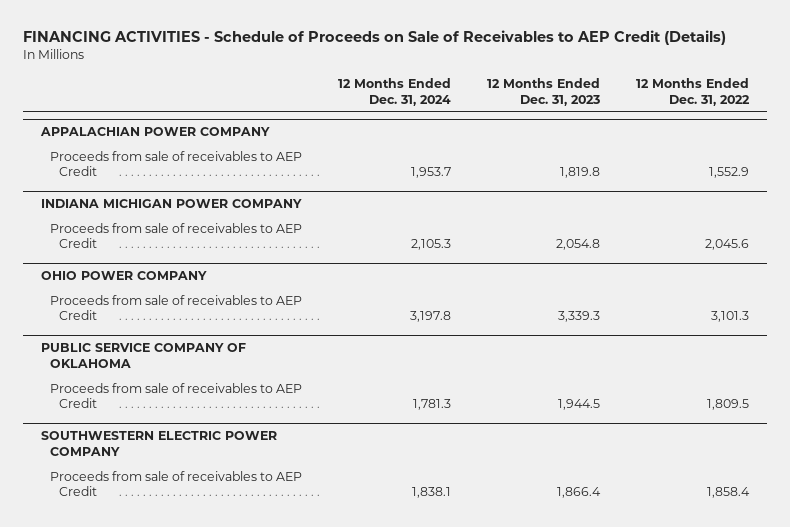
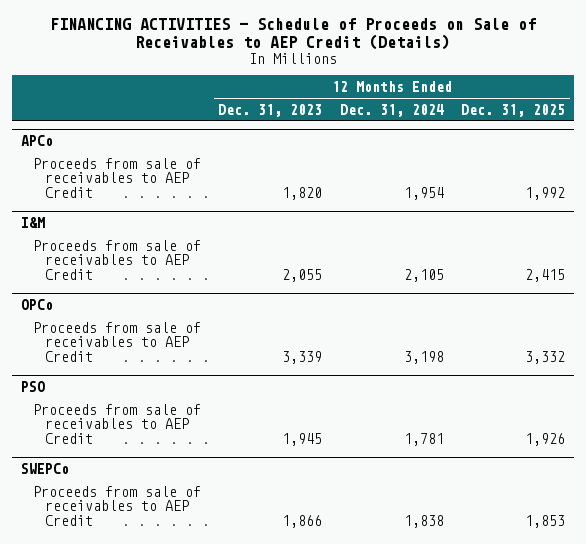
- | 12 Months Ended Dec. 31, 2024 | 12 Months Ended Dec. 31, 2023 | 12 Months Ended Dec. 31, 2022
+ | 12 Months Ended Dec. 31, 2023 | 12 Months Ended Dec. 31, 2024 | 12 Months Ended Dec. 31, 2025
- APPALACHIAN POWER COMPANY
- Proceeds from sale of receivables to AEP Credit | 1,953.7 | 1,819.8 | 1,552.9
- INDIANA MICHIGAN POWER COMPANY
- Proceeds from sale of receivables to AEP Credit | 2,105.3 | 2,054.8 | 2,045.6
- OHIO POWER COMPANY
- Proceeds from sale of receivables to AEP Credit | 3,197.8 | 3,339.3 | 3,101.3
- PUBLIC SERVICE COMPANY OF OKLAHOMA
- Proceeds from sale of receivables to AEP Credit | 1,781.3 | 1,944.5 | 1,809.5
- SOUTHWESTERN ELECTRIC POWER COMPANY
- Proceeds from sale of receivables to AEP Credit | 1,838.1 | 1,866.4 | 1,858.4
+ APCo
+ Proceeds from sale of receivables to AEP Credit | 1,820 | 1,954 | 1,992
+ I&M
+ Proceeds from sale of receivables to AEP Credit | 2,055 | 2,105 | 2,415
+ OPCo
+ Proceeds from sale of receivables to AEP Credit | 3,339 | 3,198 | 3,332
+ PSO
+ Proceeds from sale of receivables to AEP Credit | 1,945 | 1,781 | 1,926
+ SWEPCo
+ Proceeds from sale of receivables to AEP Credit | 1,866 | 1,838 | 1,853

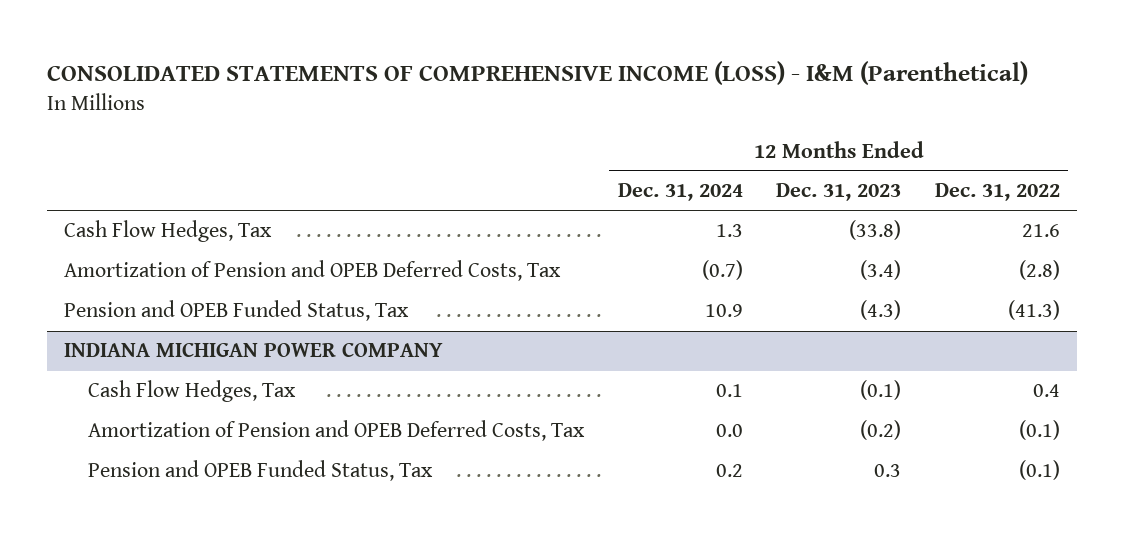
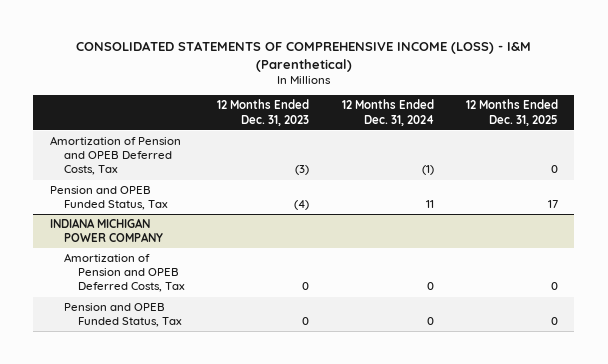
- | 12 Months Ended Dec. 31, 2024 | 12 Months Ended Dec. 31, 2023 | 12 Months Ended Dec. 31, 2022
+ | 12 Months Ended Dec. 31, 2023 | 12 Months Ended Dec. 31, 2024 | 12 Months Ended Dec. 31, 2025
- Cash Flow Hedges, Tax | 1.3 | (33.8) | 21.6
- Amortization of Pension and OPEB Deferred Costs, Tax | (0.7) | (3.4) | (2.8)
- Pension and OPEB Funded Status, Tax | 10.9 | (4.3) | (41.3)
+ Amortization of Pension and OPEB Deferred Costs, Tax | (3) | (1) | 0
+ Pension and OPEB Funded Status, Tax | (4) | 11 | 17
@ INDIANA MICHIGAN POWER COMPANY
- Cash Flow Hedges, Tax | 0.1 | (0.1) | 0.4
- Amortization of Pension and OPEB Deferred Costs, Tax | 0.0 | (0.2) | (0.1)
- Pension and OPEB Funded Status, Tax | 0.2 | 0.3 | (0.1)
+ Amortization of Pension and OPEB Deferred Costs, Tax | 0 | 0 | 0
+ Pension and OPEB Funded Status, Tax | 0 | 0 | 0

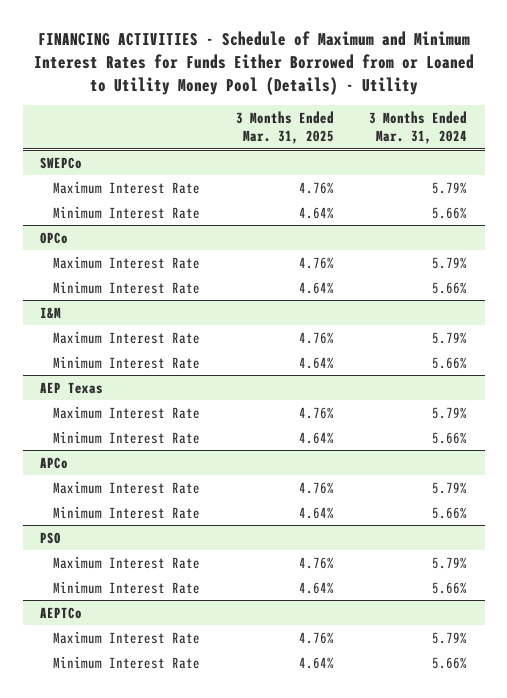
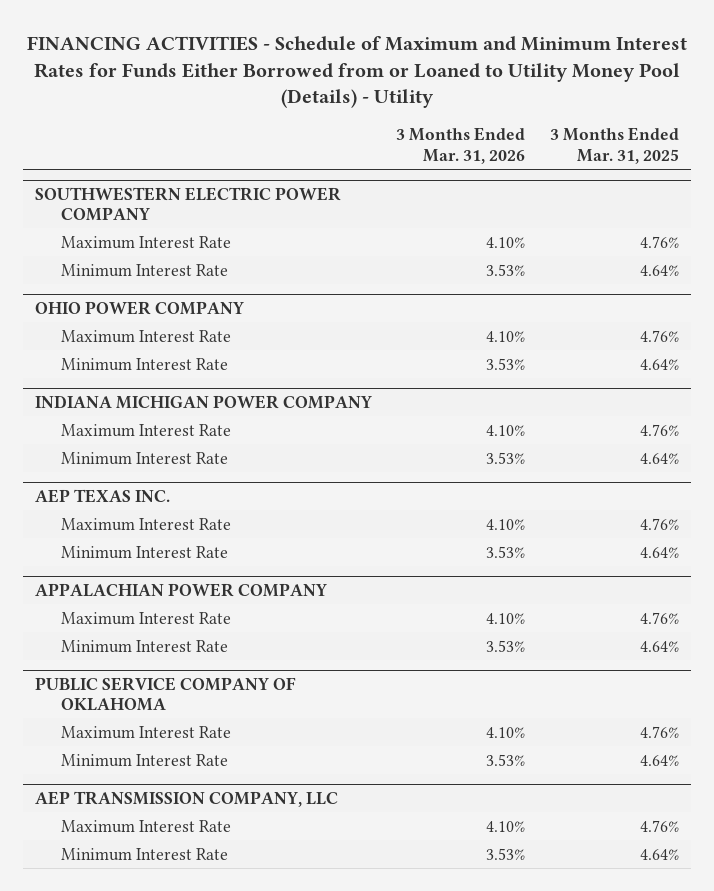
- | 3 Months Ended Mar. 31, 2025 | 3 Months Ended Mar. 31, 2024
+ | 3 Months Ended Mar. 31, 2026 | 3 Months Ended Mar. 31, 2025
- SWEPCo
+ SOUTHWESTERN ELECTRIC POWER COMPANY
- OPCo
+ OHIO POWER COMPANY
- I&M
+ INDIANA MICHIGAN POWER COMPANY
- AEP Texas
+ AEP TEXAS INC.
- APCo
+ APPALACHIAN POWER COMPANY
- PSO
+ PUBLIC SERVICE COMPANY OF OKLAHOMA
- AEPTCo
+ AEP TRANSMISSION COMPANY, LLC

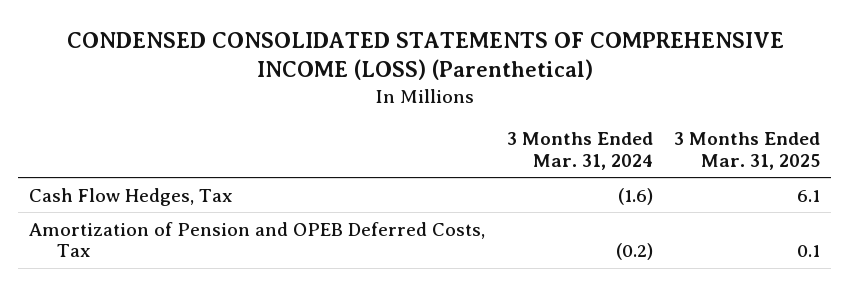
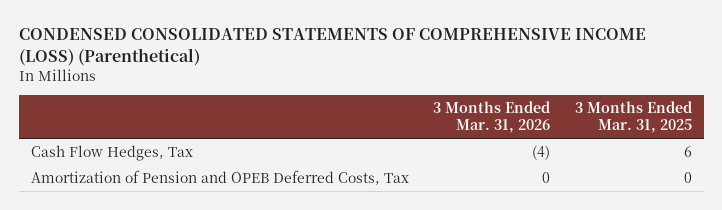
- | 3 Months Ended Mar. 31, 2024 | 3 Months Ended Mar. 31, 2025
+ | 3 Months Ended Mar. 31, 2026 | 3 Months Ended Mar. 31, 2025
- Cash Flow Hedges, Tax | (1.6) | 6.1
- Amortization of Pension and OPEB Deferred Costs, Tax | (0.2) | 0.1
+ Cash Flow Hedges, Tax | (4) | 6
+ Amortization of Pension and OPEB Deferred Costs, Tax | 0 | 0

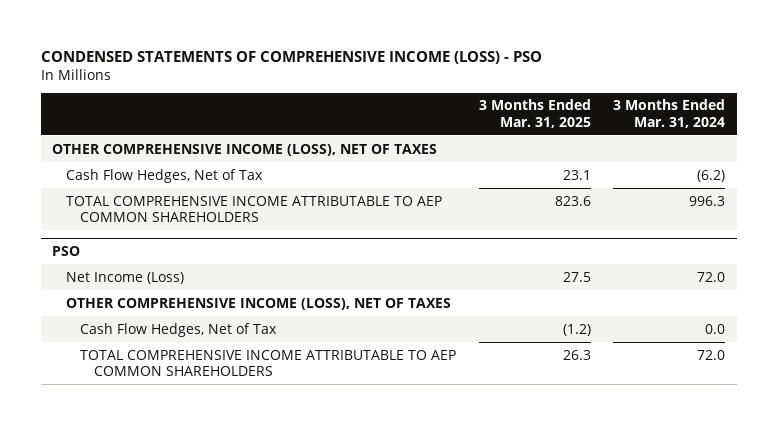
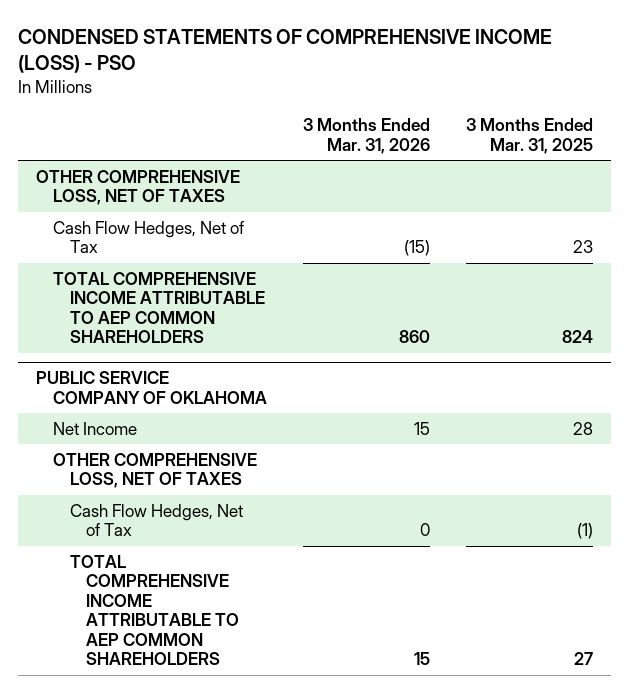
- | 3 Months Ended Mar. 31, 2025 | 3 Months Ended Mar. 31, 2024
+ | 3 Months Ended Mar. 31, 2026 | 3 Months Ended Mar. 31, 2025
- OTHER COMPREHENSIVE INCOME (LOSS), NET OF TAXES
- Cash Flow Hedges, Net of Tax | 23.1 | (6.2)
- TOTAL COMPREHENSIVE INCOME ATTRIBUTABLE TO AEP COMMON SHAREHOLDERS | 823.6 | 996.3
- PSO
- Net Income (Loss) | 27.5 | 72.0
- OTHER COMPREHENSIVE INCOME (LOSS), NET OF TAXES
- Cash Flow Hedges, Net of Tax | (1.2) | 0.0
- TOTAL COMPREHENSIVE INCOME ATTRIBUTABLE TO AEP COMMON SHAREHOLDERS | 26.3 | 72.0
+ OTHER COMPREHENSIVE LOSS, NET OF TAXES
+ Cash Flow Hedges, Net of Tax | (15) | 23
+ TOTAL COMPREHENSIVE INCOME ATTRIBUTABLE TO AEP COMMON SHAREHOLDERS | 860 | 824
+ PUBLIC SERVICE COMPANY OF OKLAHOMA
+ Net Income | 15 | 28
+ OTHER COMPREHENSIVE LOSS, NET OF TAXES
+ Cash Flow Hedges, Net of Tax | 0 | (1)
+ TOTAL COMPREHENSIVE INCOME ATTRIBUTABLE TO AEP COMMON SHAREHOLDERS | 15 | 27

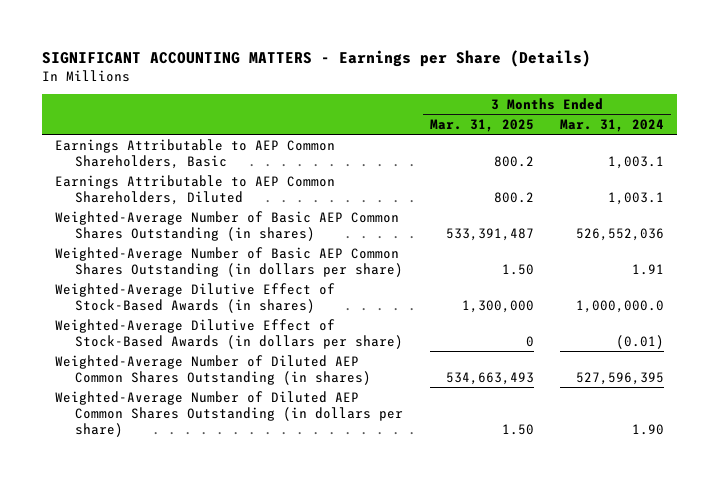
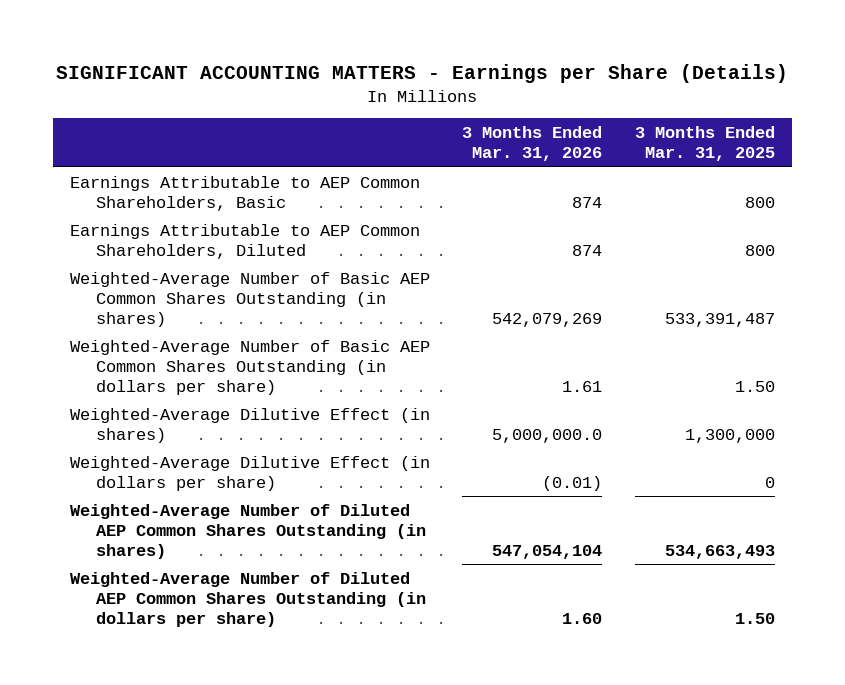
- | 3 Months Ended Mar. 31, 2025 | 3 Months Ended Mar. 31, 2024
+ | 3 Months Ended Mar. 31, 2026 | 3 Months Ended Mar. 31, 2025
- Earnings Attributable to AEP Common Shareholders, Basic | 800.2 | 1,003.1
- Earnings Attributable to AEP Common Shareholders, Diluted | 800.2 | 1,003.1
+ Earnings Attributable to AEP Common Shareholders, Basic | 874 | 800
+ Earnings Attributable to AEP Common Shareholders, Diluted | 874 | 800
- Weighted-Average Dilutive Effect of Stock-Based Awards (in shares) | 1,300,000 | 1,000,000.0
- Weighted-Average Dilutive Effect of Stock-Based Awards (in dollars per share) | 0 | (0.01)
+ Weighted-Average Dilutive Effect (in shares) | 5,000,000.0 | 1,300,000
+ Weighted-Average Dilutive Effect (in dollars per share) | (0.01) | 0

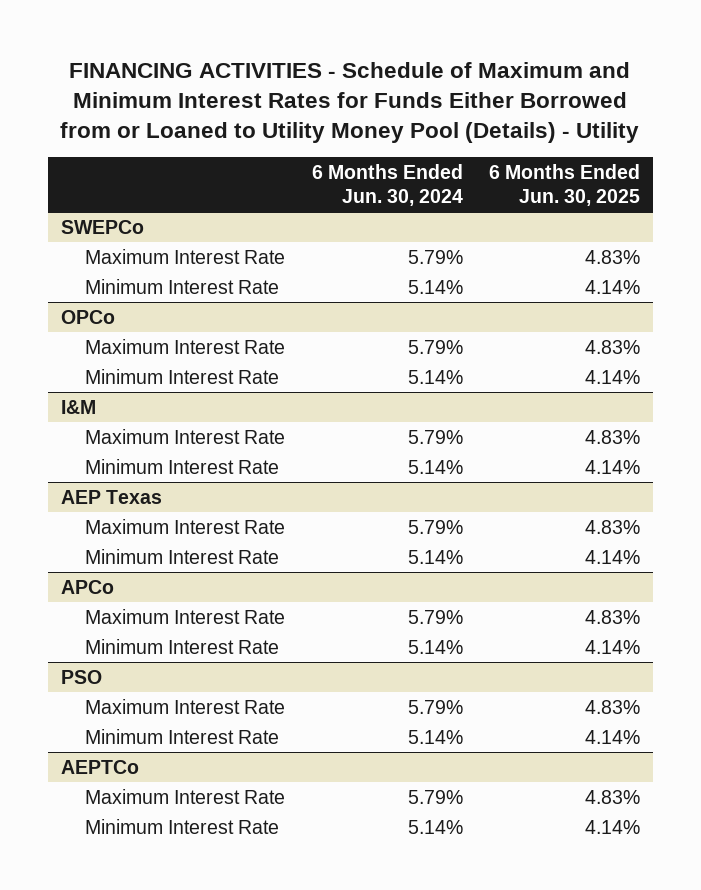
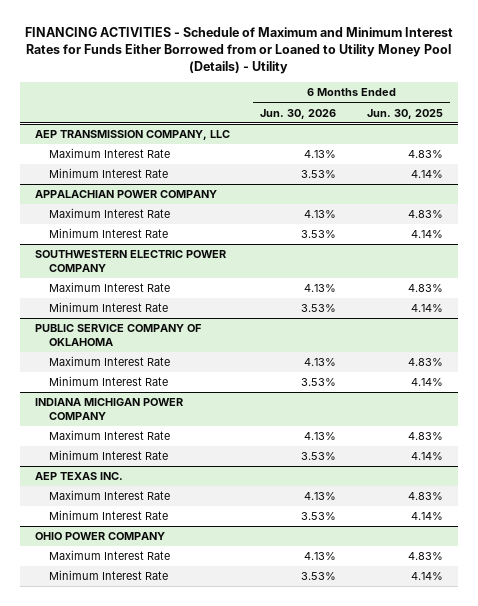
- | 6 Months Ended Jun. 30, 2024 | 6 Months Ended Jun. 30, 2025
+ | 6 Months Ended Jun. 30, 2026 | 6 Months Ended Jun. 30, 2025
- SWEPCo
+ AEP TRANSMISSION COMPANY, LLC
- OPCo
+ APPALACHIAN POWER COMPANY
- I&M
+ SOUTHWESTERN ELECTRIC POWER COMPANY
- AEP Texas
+ PUBLIC SERVICE COMPANY OF OKLAHOMA
- APCo
+ INDIANA MICHIGAN POWER COMPANY
- PSO
+ AEP TEXAS INC.
- AEPTCo
+ OHIO POWER COMPANY

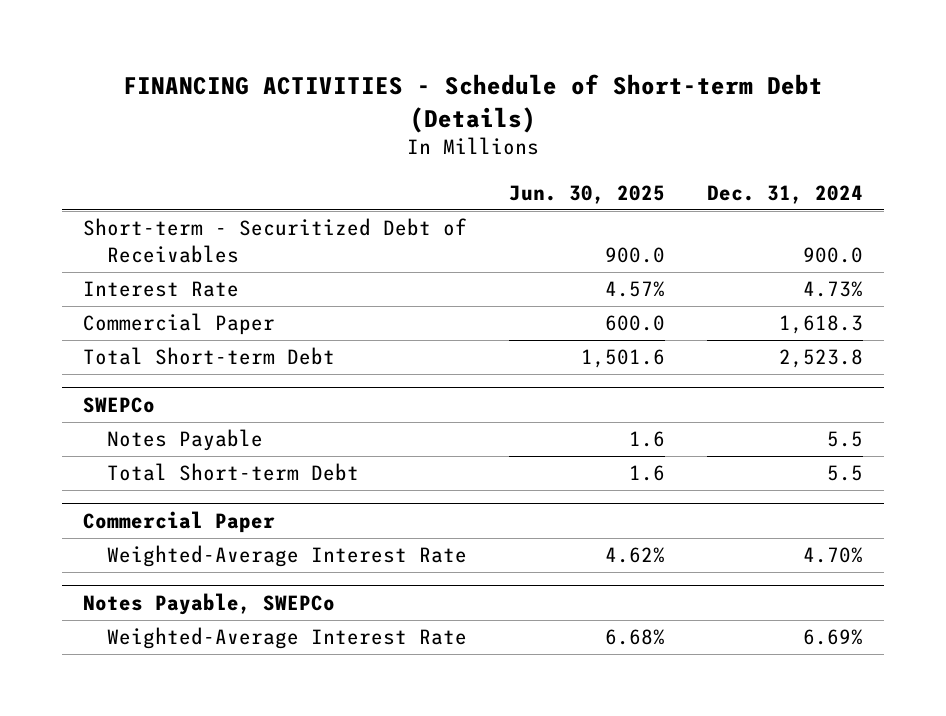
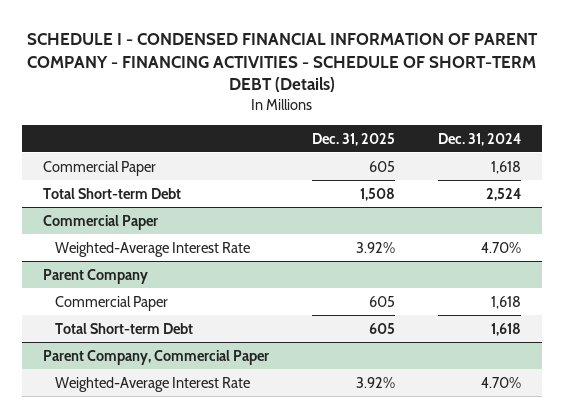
- FINANCING ACTIVITIES - Schedule of Short-term Debt (Details)
+ SCHEDULE I - CONDENSED FINANCIAL INFORMATION OF PARENT COMPANY - FINANCING ACTIVITIES - SCHEDULE OF SHORT-TERM DEBT (Details)
- | Jun. 30, 2025 | Dec. 31, 2024
+ | Dec. 31, 2025 | Dec. 31, 2024
- Short-term - Securitized Debt of Receivables | 900.0 | 900.0
- Interest Rate | 4.57% | 4.73%
- Commercial Paper | 600.0 | 1,618.3
- Total Short-term Debt | 1,501.6 | 2,523.8
- SWEPCo
- Notes Payable | 1.6 | 5.5
- Total Short-term Debt | 1.6 | 5.5
+ Commercial Paper | 605 | 1,618
+ Total Short-term Debt | 1,508 | 2,524
- Notes Payable, SWEPCo
- Weighted-Average Interest Rate | 6.68% | 6.69%
+ Parent Company
+ Commercial Paper | 605 | 1,618
+ Total Short-term Debt | 605 | 1,618
+ Parent Company, Commercial Paper
+ Weighted-Average Interest Rate | 3.92% | 4.70%

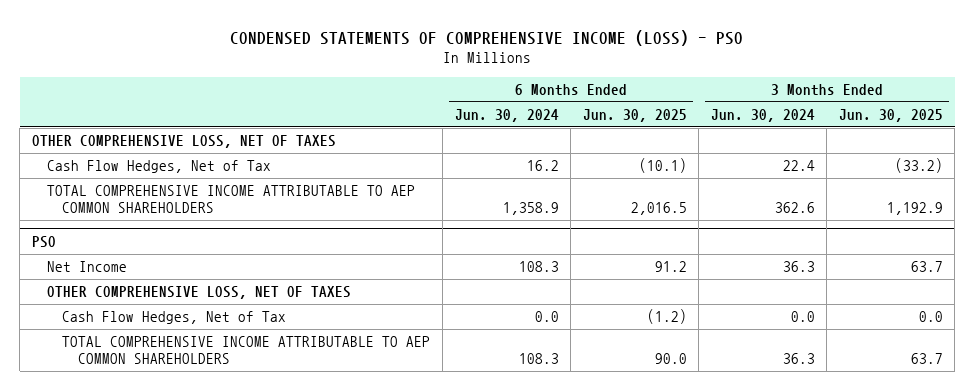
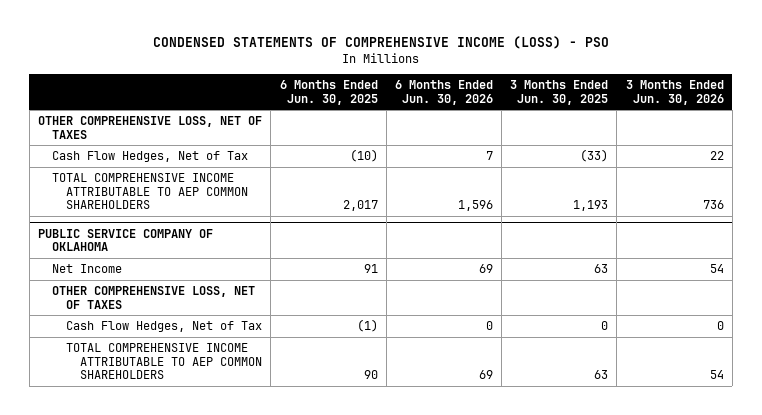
- | 6 Months Ended Jun. 30, 2024 | 6 Months Ended Jun. 30, 2025 | 3 Months Ended Jun. 30, 2024 | 3 Months Ended Jun. 30, 2025
+ | 6 Months Ended Jun. 30, 2025 | 6 Months Ended Jun. 30, 2026 | 3 Months Ended Jun. 30, 2025 | 3 Months Ended Jun. 30, 2026
- Cash Flow Hedges, Net of Tax | 16.2 | (10.1) | 22.4 | (33.2)
- TOTAL COMPREHENSIVE INCOME ATTRIBUTABLE TO AEP COMMON SHAREHOLDERS | 1,358.9 | 2,016.5 | 362.6 | 1,192.9
- PSO
- Net Income | 108.3 | 91.2 | 36.3 | 63.7
+ Cash Flow Hedges, Net of Tax | (10) | 7 | (33) | 22
+ TOTAL COMPREHENSIVE INCOME ATTRIBUTABLE TO AEP COMMON SHAREHOLDERS | 2,017 | 1,596 | 1,193 | 736
+ PUBLIC SERVICE COMPANY OF OKLAHOMA
+ Net Income | 91 | 69 | 63 | 54
- Cash Flow Hedges, Net of Tax | 0.0 | (1.2) | 0.0 | 0.0
- TOTAL COMPREHENSIVE INCOME ATTRIBUTABLE TO AEP COMMON SHAREHOLDERS | 108.3 | 90.0 | 36.3 | 63.7
+ Cash Flow Hedges, Net of Tax | (1) | 0 | 0 | 0
+ TOTAL COMPREHENSIVE INCOME ATTRIBUTABLE TO AEP COMMON SHAREHOLDERS | 90 | 69 | 63 | 54

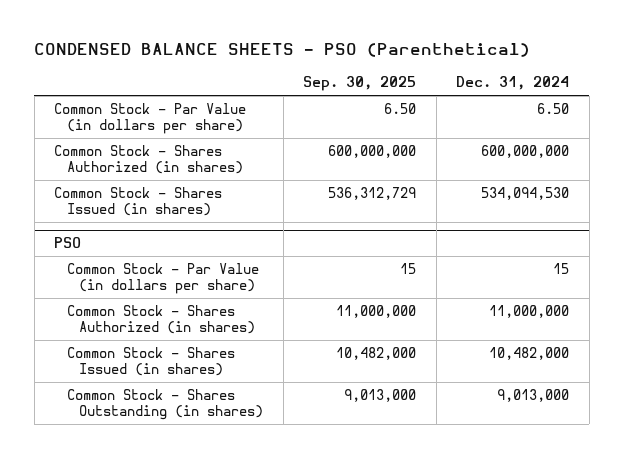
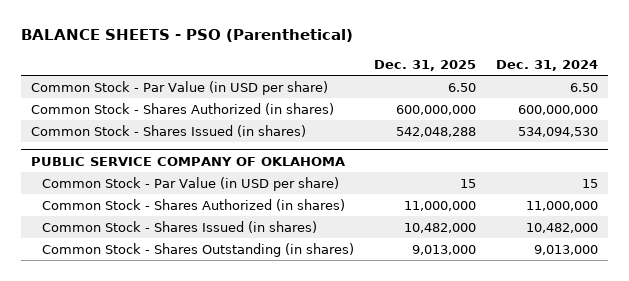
- CONDENSED BALANCE SHEETS - PSO (Parenthetical)
+ BALANCE SHEETS - PSO (Parenthetical)
- | Sep. 30, 2025 | Dec. 31, 2024
+ | Dec. 31, 2025 | Dec. 31, 2024
- Common Stock - Par Value (in dollars per share) | 6.50 | 6.50
+ Common Stock - Par Value (in USD per share) | 6.50 | 6.50
- PSO
- Common Stock - Par Value (in dollars per share) | 15 | 15
+ PUBLIC SERVICE COMPANY OF OKLAHOMA
+ Common Stock - Par Value (in USD per share) | 15 | 15

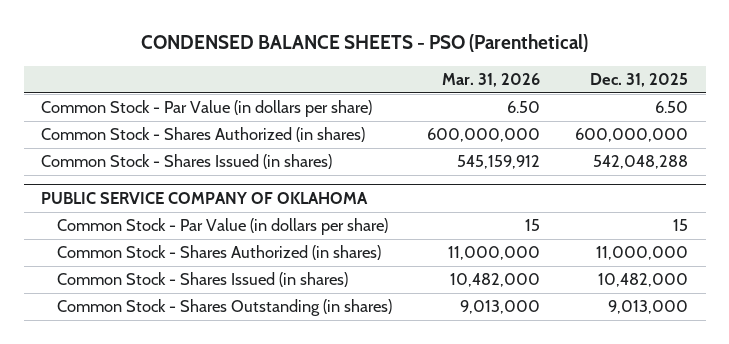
- BALANCE SHEETS - PSO (Parenthetical)
+ CONDENSED BALANCE SHEETS - PSO (Parenthetical)
- | Dec. 31, 2025 | Dec. 31, 2024
+ | Mar. 31, 2026 | Dec. 31, 2025
- Common Stock - Par Value (in USD per share) | 6.50 | 6.50
+ Common Stock - Par Value (in dollars per share) | 6.50 | 6.50
@ PUBLIC SERVICE COMPANY OF OKLAHOMA
- Common Stock - Par Value (in USD per share) | 15 | 15
+ Common Stock - Par Value (in dollars per share) | 15 | 15

